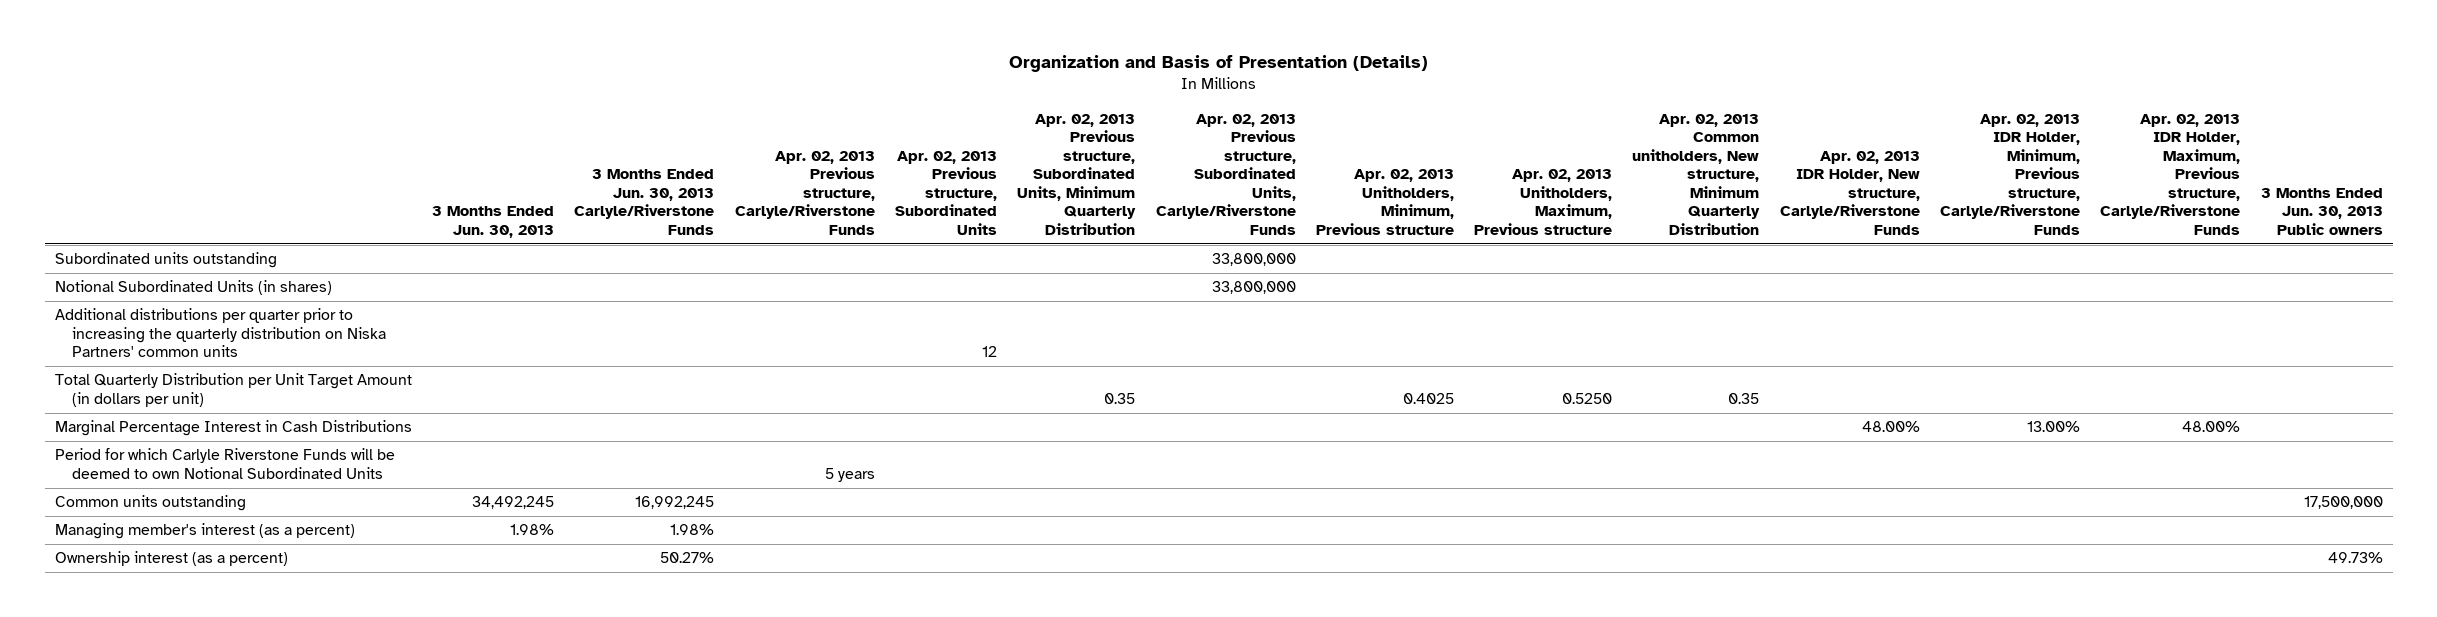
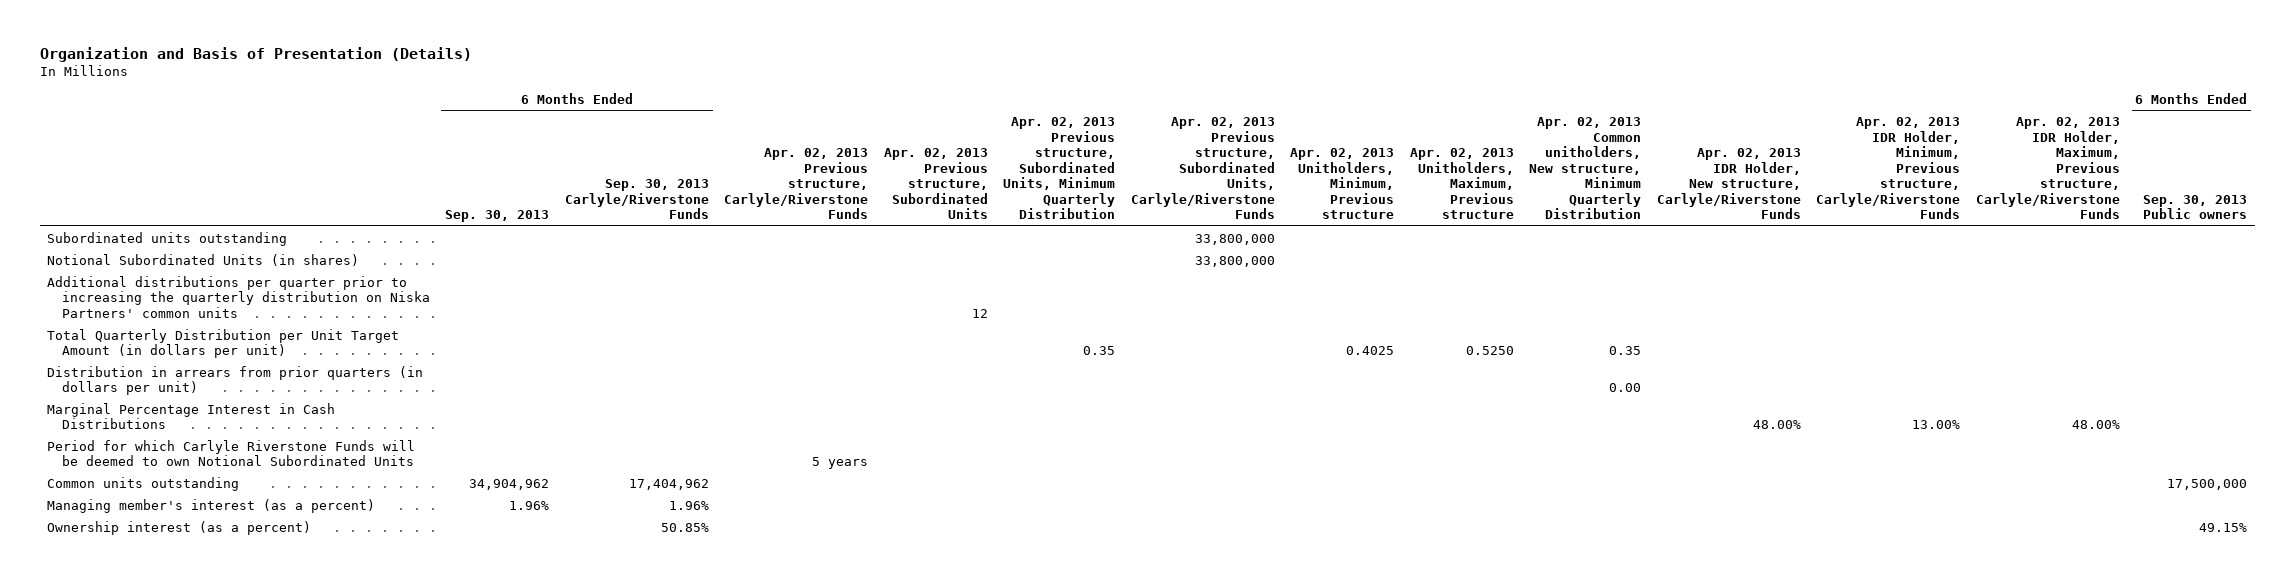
- | 3 Months Ended Jun. 30, 2013 | 3 Months Ended Jun. 30, 2013 Carlyle/Riverstone Funds | Apr. 02, 2013 Previous structure, Carlyle/Riverstone Funds | Apr. 02, 2013 Previous structure, Subordinated Units | Apr. 02, 2013 Previous structure, Subordinated Units, Minimum Quarterly Distribution | Apr. 02, 2013 Previous structure, Subordinated Units, Carlyle/Riverstone Funds | Apr. 02, 2013 Unitholders, Minimum, Previous structure | Apr. 02, 2013 Unitholders, Maximum, Previous structure | Apr. 02, 2013 Common unitholders, New structure, Minimum Quarterly Distribution | Apr. 02, 2013 IDR Holder, New structure, Carlyle/Riverstone Funds | Apr. 02, 2013 IDR Holder, Minimum, Previous structure, Carlyle/Riverstone Funds | Apr. 02, 2013 IDR Holder, Maximum, Previous structure, Carlyle/Riverstone Funds | 3 Months Ended Jun. 30, 2013 Public owners
+ | 6 Months Ended Sep. 30, 2013 | 6 Months Ended Sep. 30, 2013 Carlyle/Riverstone Funds | Apr. 02, 2013 Previous structure, Carlyle/Riverstone Funds | Apr. 02, 2013 Previous structure, Subordinated Units | Apr. 02, 2013 Previous structure, Subordinated Units, Minimum Quarterly Distribution | Apr. 02, 2013 Previous structure, Subordinated Units, Carlyle/Riverstone Funds | Apr. 02, 2013 Unitholders, Minimum, Previous structure | Apr. 02, 2013 Unitholders, Maximum, Previous structure | Apr. 02, 2013 Common unitholders, New structure, Minimum Quarterly Distribution | Apr. 02, 2013 IDR Holder, New structure, Carlyle/Riverstone Funds | Apr. 02, 2013 IDR Holder, Minimum, Previous structure, Carlyle/Riverstone Funds | Apr. 02, 2013 IDR Holder, Maximum, Previous structure, Carlyle/Riverstone Funds | 6 Months Ended Sep. 30, 2013 Public owners
+ Distribution in arrears from prior quarters (in dollars per unit) | | | | | | | | | 0.00 | | | |

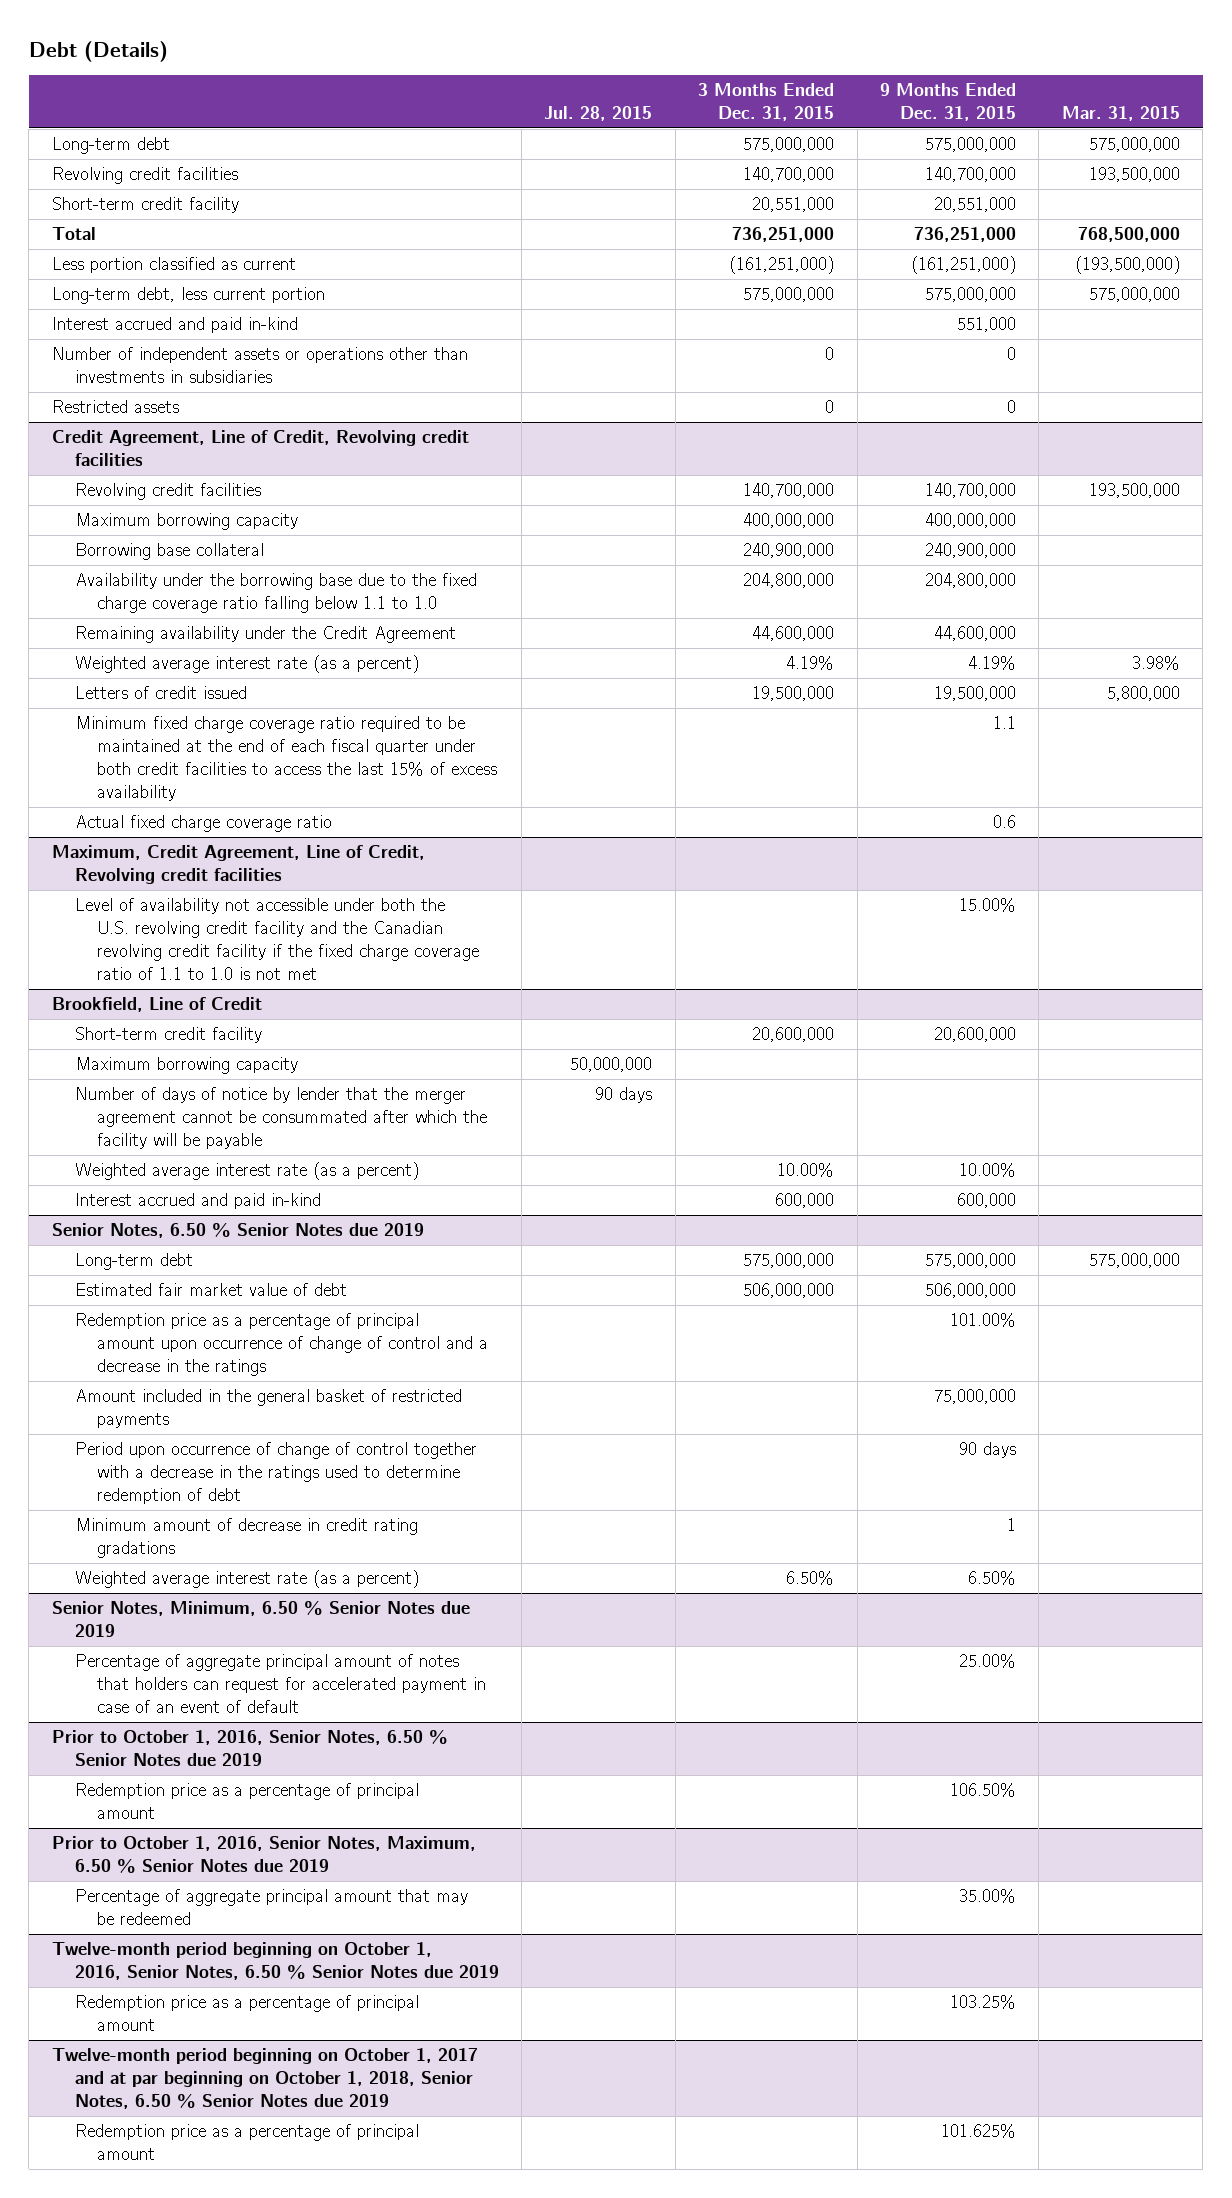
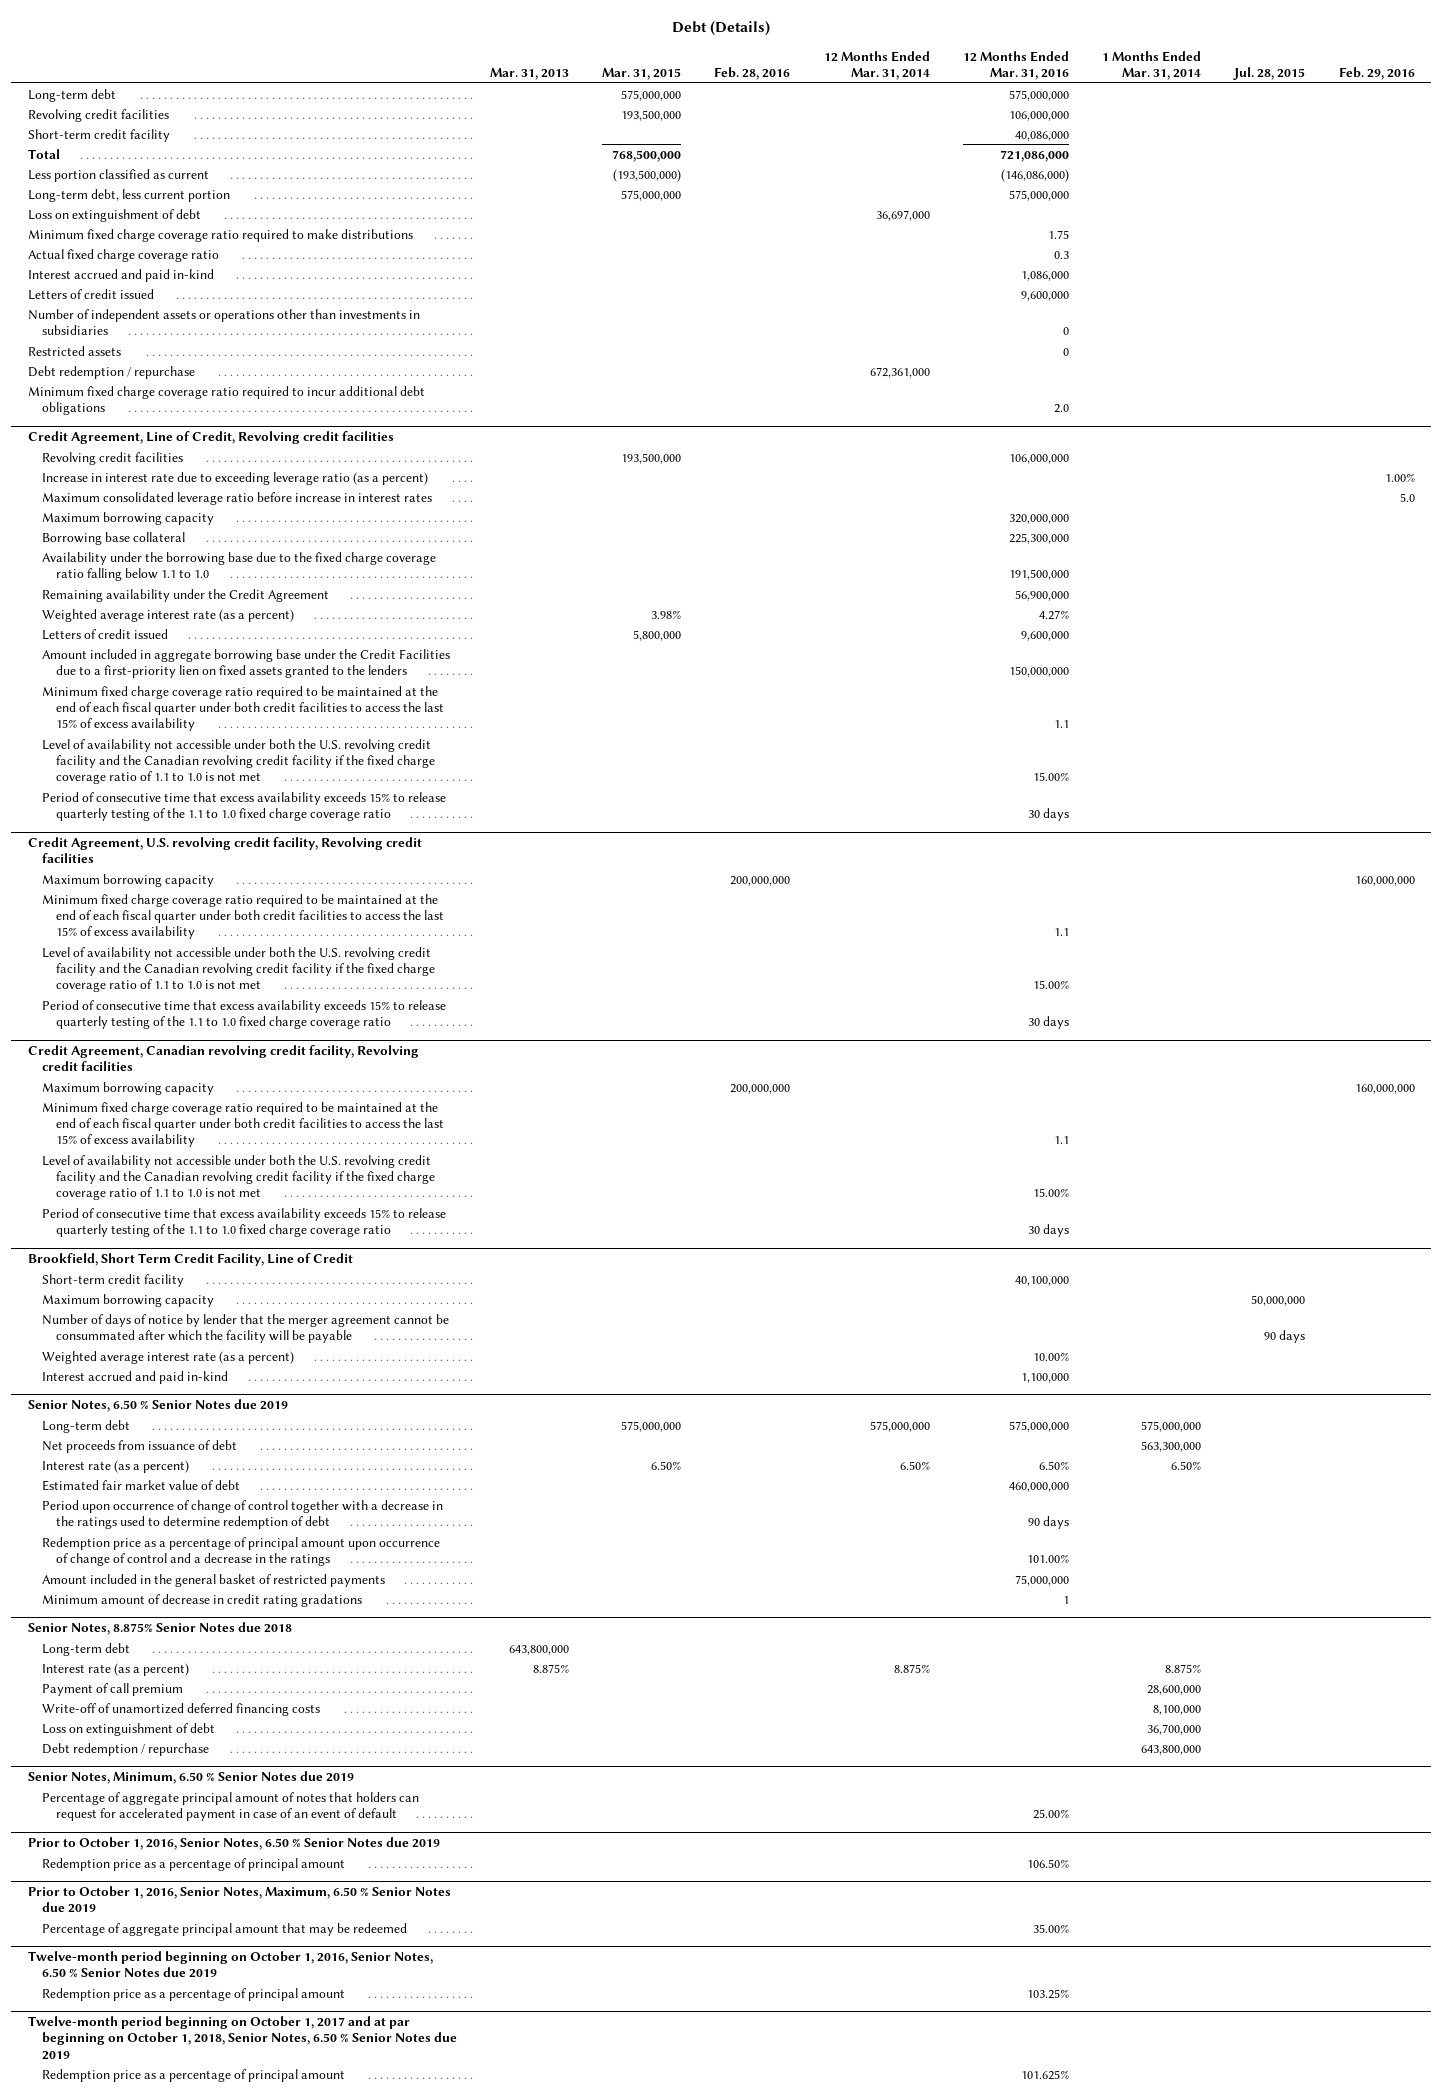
- | Jul. 28, 2015 | 3 Months Ended Dec. 31, 2015 | 9 Months Ended Dec. 31, 2015 | Mar. 31, 2015
+ | Mar. 31, 2013 | Mar. 31, 2015 | Feb. 28, 2016 | 12 Months Ended Mar. 31, 2014 | 12 Months Ended Mar. 31, 2016 | 1 Months Ended Mar. 31, 2014 | Jul. 28, 2015 | Feb. 29, 2016
+ Loss on extinguishment of debt | | | | 36,697,000 | | | |
+ Minimum fixed charge coverage ratio required to make distributions | | | | | 1.75 | | |
+ Actual fixed charge coverage ratio | | | | | 0.3 | | |
+ Letters of credit issued | | | | | 9,600,000 | | |
+ Debt redemption / repurchase | | | | 672,361,000 | | | |
+ Minimum fixed charge coverage ratio required to incur additional debt obligations | | | | | 2.0 | | |
@ Credit Agreement, Line of Credit, Revolving credit facilities
+ Increase in interest rate due to exceeding leverage ratio (as a percent) | | | | | | | | 1.00%
+ Maximum consolidated leverage ratio before increase in interest rates | | | | | | | | 5.0
+ Amount included in aggregate borrowing base under the Credit Facilities due to a first-priority lien on fixed assets granted to the lenders | | | | | 150,000,000 | | |
- Actual fixed charge coverage ratio | | | 0.6 |
- Maximum, Credit Agreement, Line of Credit, Revolving credit facilities
- Level of availability not accessible under both the U.S. revolving credit facility and the Canadian revolving credit facility if the fixed charge coverage ratio of 1.1 to 1.0 is not met | | | 15.00% |
- Brookfield, Line of Credit
@ Credit Agreement, Line of Credit, Revolving credit facilities
+ Level of availability not accessible under both the U.S. revolving credit facility and the Canadian revolving credit facility if the fixed charge coverage ratio of 1.1 to 1.0 is not met | | | | | 15.00% | | |
+ Period of consecutive time that excess availability exceeds 15% to release quarterly testing of the 1.1 to 1.0 fixed charge coverage ratio | | | | | 30 days | | |
+ Credit Agreement, U.S. revolving credit facility, Revolving credit facilities
+ Maximum borrowing capacity | | | 200,000,000 | | | | | 160,000,000
+ Minimum fixed charge coverage ratio required to be maintained at the end of each fiscal quarter under both credit facilities to access the last 15% of excess availability | | | | | 1.1 | | |
+ Level of availability not accessible under both the U.S. revolving credit facility and the Canadian revolving credit facility if the fixed charge coverage ratio of 1.1 to 1.0 is not met | | | | | 15.00% | | |
+ Period of consecutive time that excess availability exceeds 15% to release quarterly testing of the 1.1 to 1.0 fixed charge coverage ratio | | | | | 30 days | | |
+ Credit Agreement, Canadian revolving credit facility, Revolving credit facilities
+ Maximum borrowing capacity | | | 200,000,000 | | | | | 160,000,000
+ Minimum fixed charge coverage ratio required to be maintained at the end of each fiscal quarter under both credit facilities to access the last 15% of excess availability | | | | | 1.1 | | |
+ Level of availability not accessible under both the U.S. revolving credit facility and the Canadian revolving credit facility if the fixed charge coverage ratio of 1.1 to 1.0 is not met | | | | | 15.00% | | |
+ Period of consecutive time that excess availability exceeds 15% to release quarterly testing of the 1.1 to 1.0 fixed charge coverage ratio | | | | | 30 days | | |
+ Brookfield, Short Term Credit Facility, Line of Credit
@ Senior Notes, 6.50 % Senior Notes due 2019
+ Net proceeds from issuance of debt | | | | | | 563,300,000 | |
+ Interest rate (as a percent) | | 6.50% | | 6.50% | 6.50% | 6.50% | |
moved up: Period upon occurrence of change of control together with a decrease in the ratings used to determine redemption of debt | | | | | 90 days | | |
- Weighted average interest rate (as a percent) | | 6.50% | 6.50% |
+ Senior Notes, 8.875% Senior Notes due 2018
+ Long-term debt | 643,800,000 | | | | | | |
+ Interest rate (as a percent) | 8.875% | | | 8.875% | | 8.875% | |
+ Payment of call premium | | | | | | 28,600,000 | |
+ Write-off of unamortized deferred financing costs | | | | | | 8,100,000 | |
+ Loss on extinguishment of debt | | | | | | 36,700,000 | |
+ Debt redemption / repurchase | | | | | | 643,800,000 | |

